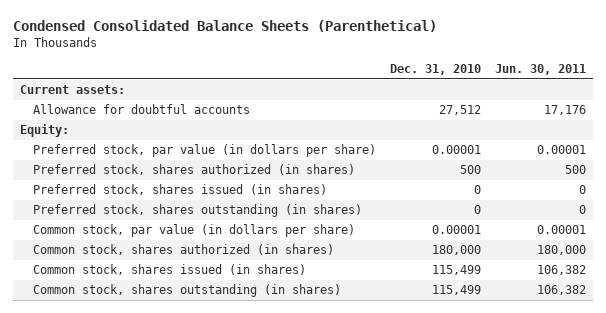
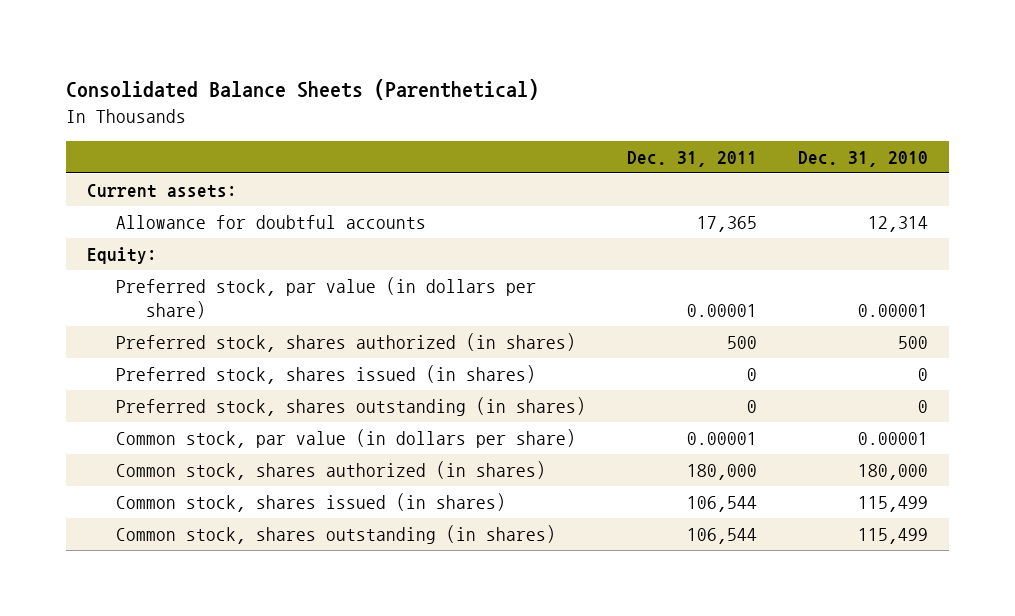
- Condensed Consolidated Balance Sheets (Parenthetical)
+ Consolidated Balance Sheets (Parenthetical)
- | Dec. 31, 2010 | Jun. 30, 2011
+ | Dec. 31, 2011 | Dec. 31, 2010
- Allowance for doubtful accounts | 27,512 | 17,176
+ Allowance for doubtful accounts | 17,365 | 12,314

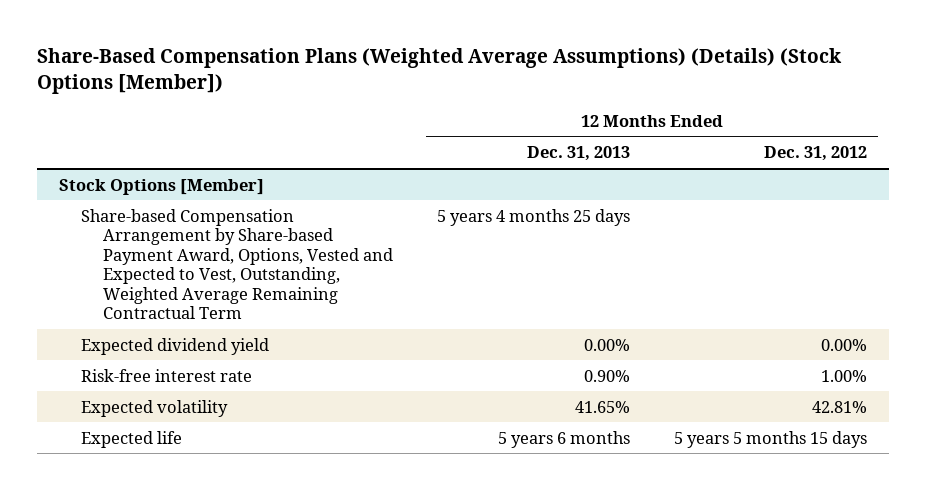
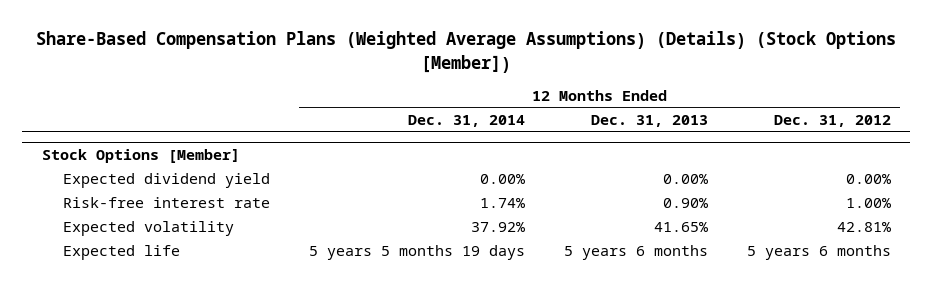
- | 12 Months Ended Dec. 31, 2013 | 12 Months Ended Dec. 31, 2012
+ | 12 Months Ended Dec. 31, 2014 | 12 Months Ended Dec. 31, 2013 | 12 Months Ended Dec. 31, 2012
@ Stock Options [Member]
- Share-based Compensation Arrangement by Share-based Payment Award, Options, Vested and Expected to Vest, Outstanding, Weighted Average Remaining Contractual Term | 5 years 4 months 25 days |
- Expected life | 5 years 6 months | 5 years 5 months 15 days
+ Expected life | 5 years 5 months 19 days | 5 years 6 months | 5 years 6 months

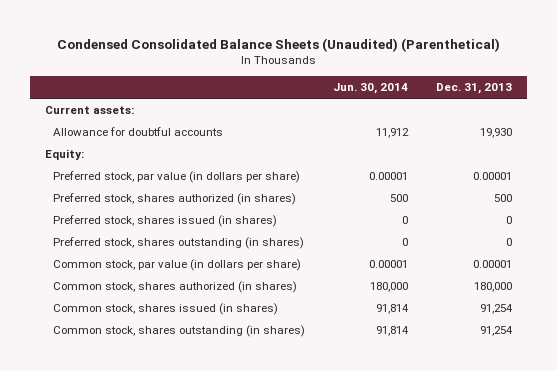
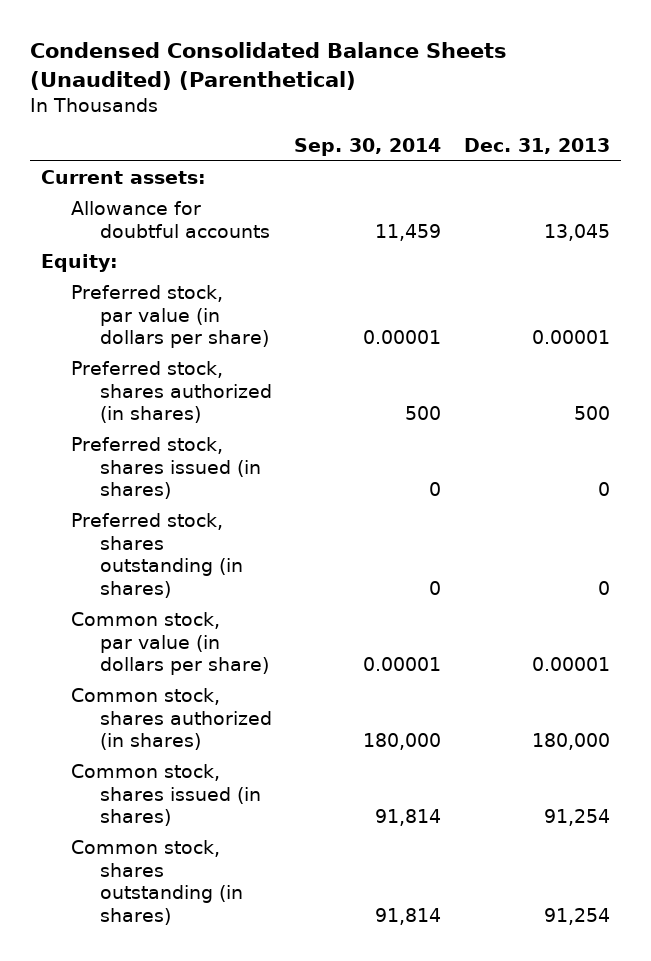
- | Jun. 30, 2014 | Dec. 31, 2013
+ | Sep. 30, 2014 | Dec. 31, 2013
- Allowance for doubtful accounts | 11,912 | 19,930
+ Allowance for doubtful accounts | 11,459 | 13,045

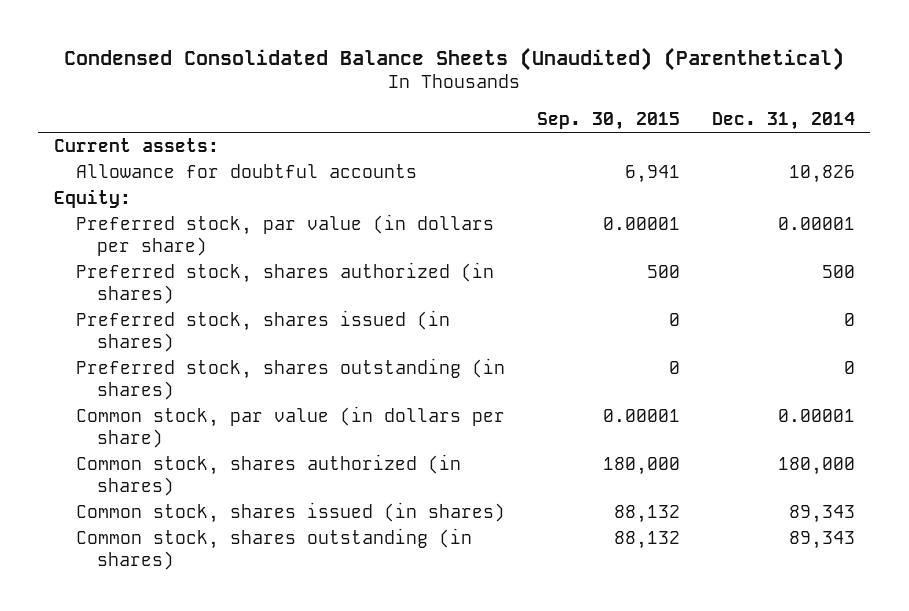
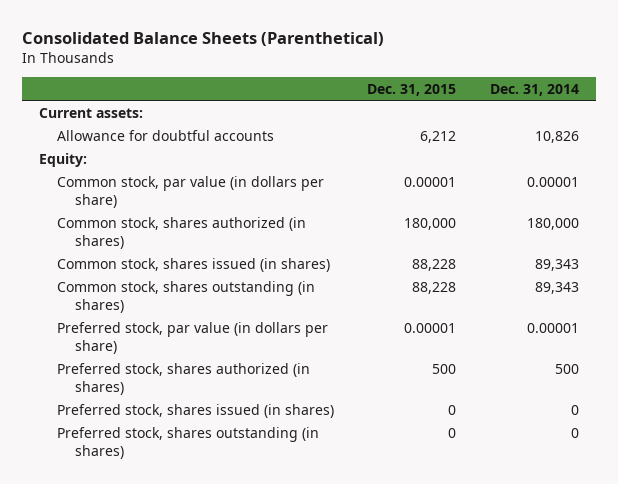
- Condensed Consolidated Balance Sheets (Unaudited) (Parenthetical)
+ Consolidated Balance Sheets (Parenthetical)
- | Sep. 30, 2015 | Dec. 31, 2014
+ | Dec. 31, 2015 | Dec. 31, 2014
moved down: Preferred stock, par value (in dollars per share) | 0.00001 | 0.00001
moved down: Preferred stock, shares authorized (in shares) | 500 | 500
moved down: Preferred stock, shares issued (in shares) | 0 | 0
moved down: Preferred stock, shares outstanding (in shares) | 0 | 0

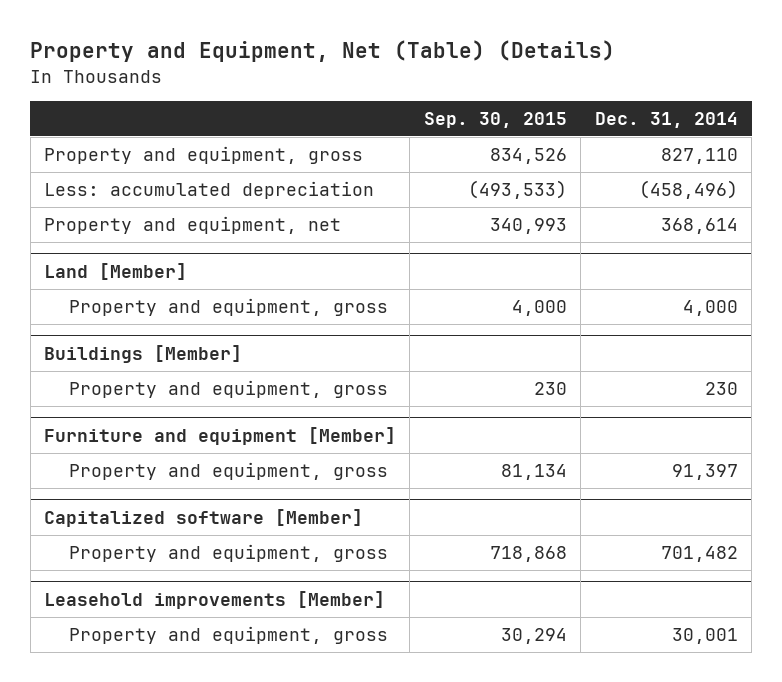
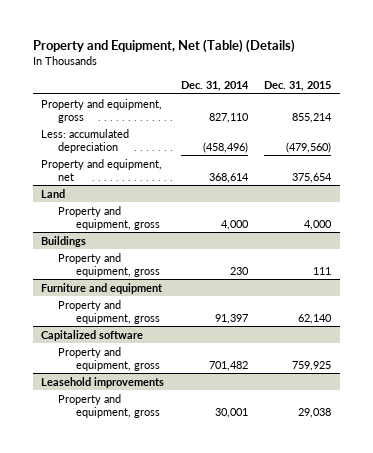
- | Sep. 30, 2015 | Dec. 31, 2014
+ | Dec. 31, 2014 | Dec. 31, 2015
- Land [Member]
+ Land
- Buildings [Member]
+ Buildings
- Furniture and equipment [Member]
+ Furniture and equipment
- Capitalized software [Member]
+ Capitalized software
- Leasehold improvements [Member]
+ Leasehold improvements

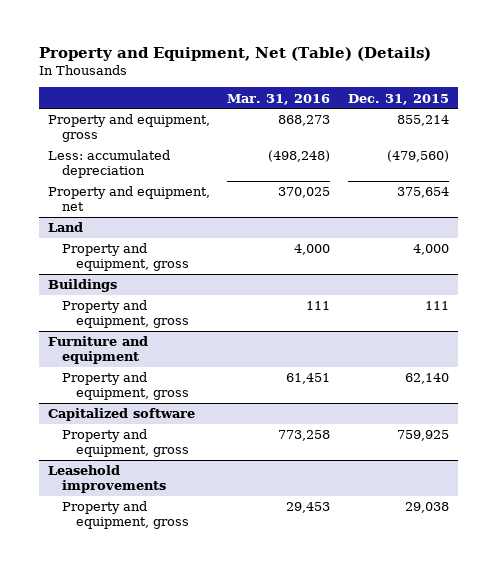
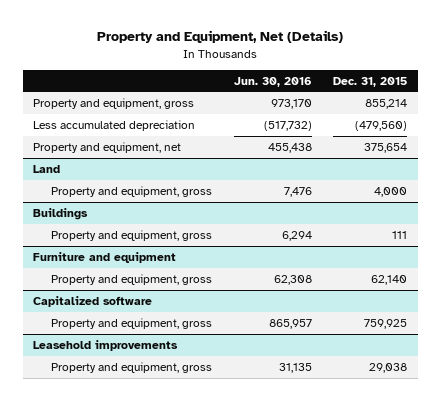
- Property and Equipment, Net (Table) (Details)
+ Property and Equipment, Net (Details)
- | Mar. 31, 2016 | Dec. 31, 2015
+ | Jun. 30, 2016 | Dec. 31, 2015
- Less: accumulated depreciation | (498,248) | (479,560)
+ Less accumulated depreciation | (517,732) | (479,560)

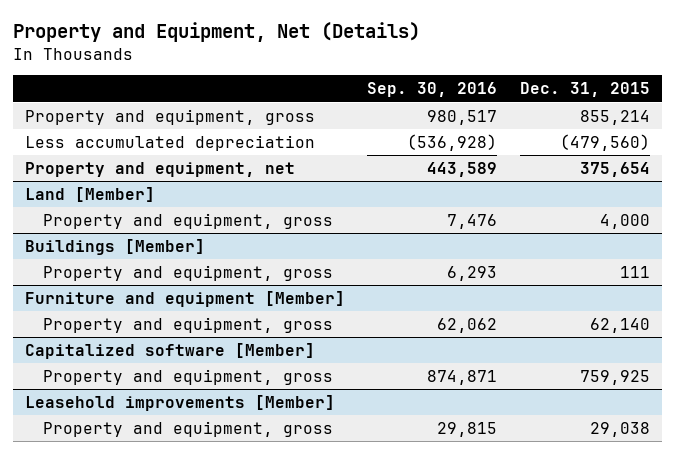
- | Jun. 30, 2016 | Dec. 31, 2015
+ | Sep. 30, 2016 | Dec. 31, 2015
- Land
+ Land [Member]
- Buildings
+ Buildings [Member]
- Furniture and equipment
+ Furniture and equipment [Member]
- Capitalized software
+ Capitalized software [Member]
- Leasehold improvements
+ Leasehold improvements [Member]

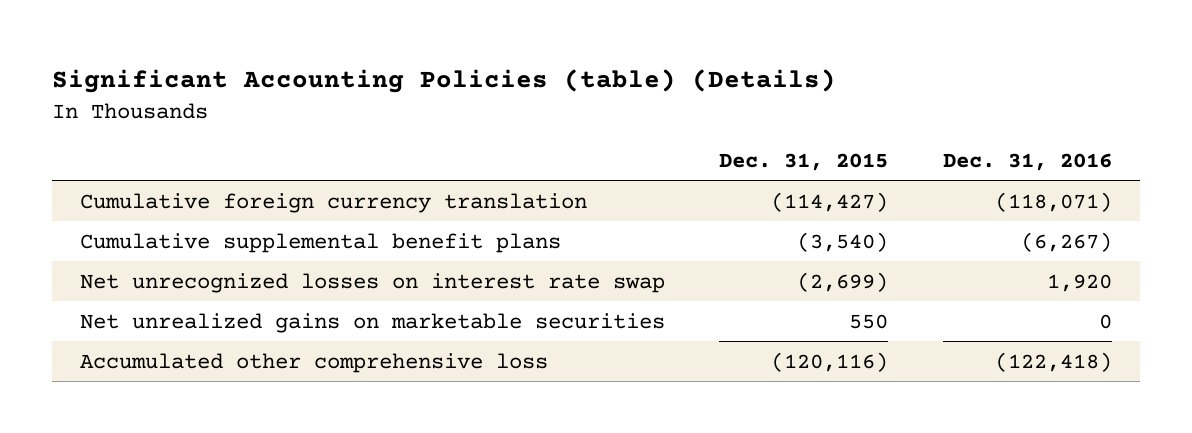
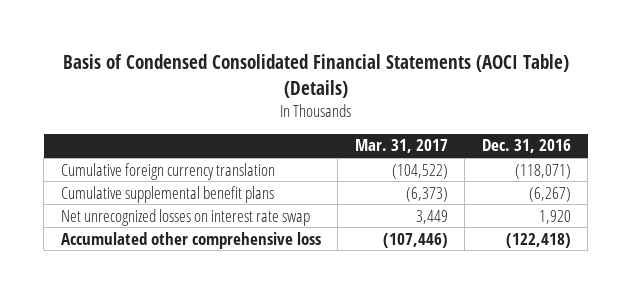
- Significant Accounting Policies (table) (Details)
+ Basis of Condensed Consolidated Financial Statements (AOCI Table) (Details)
- | Dec. 31, 2015 | Dec. 31, 2016
+ | Mar. 31, 2017 | Dec. 31, 2016
- Net unrealized gains on marketable securities | 550 | 0

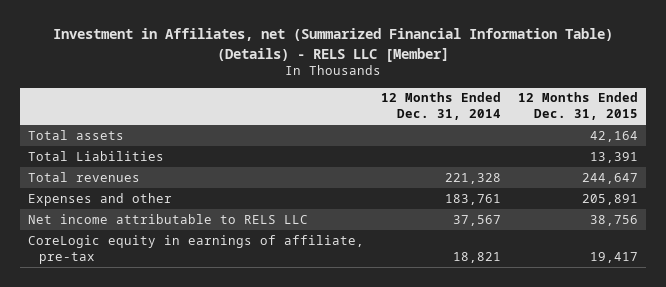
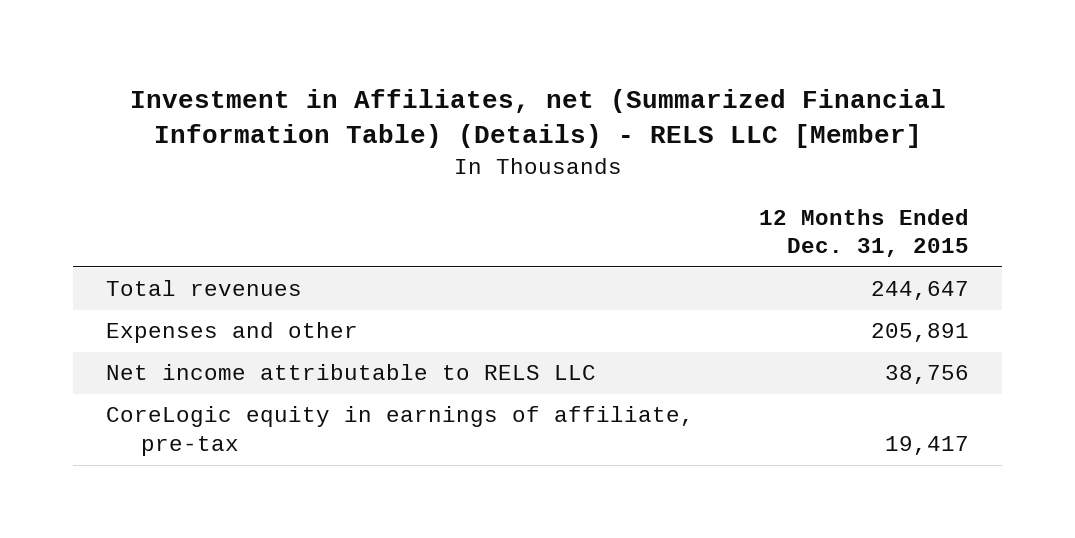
- | 12 Months Ended Dec. 31, 2014 | 12 Months Ended Dec. 31, 2015
+ | 12 Months Ended Dec. 31, 2015
- Total assets | | 42,164
- Total Liabilities | | 13,391

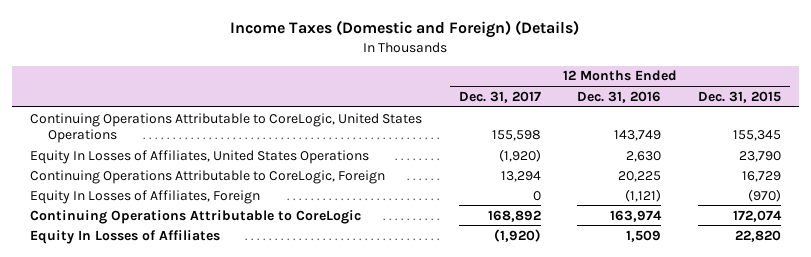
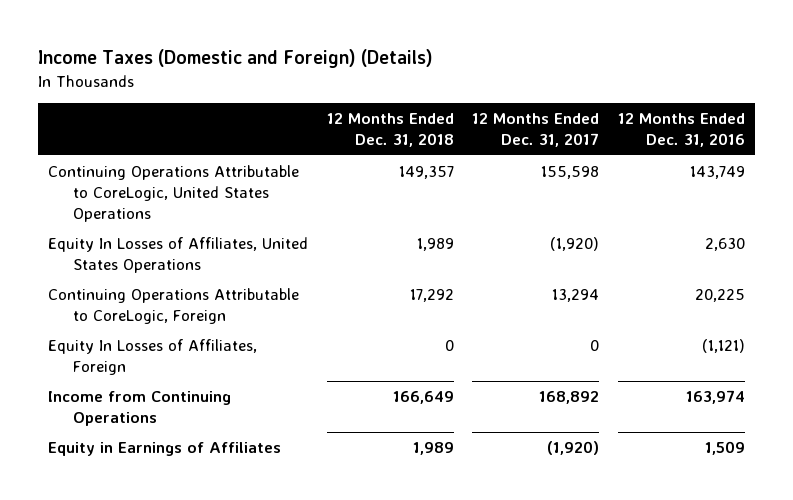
- | 12 Months Ended Dec. 31, 2017 | 12 Months Ended Dec. 31, 2016 | 12 Months Ended Dec. 31, 2015
+ | 12 Months Ended Dec. 31, 2018 | 12 Months Ended Dec. 31, 2017 | 12 Months Ended Dec. 31, 2016
- Continuing Operations Attributable to CoreLogic | 168,892 | 163,974 | 172,074
- Equity In Losses of Affiliates | (1,920) | 1,509 | 22,820
+ Income from Continuing Operations | 166,649 | 168,892 | 163,974
+ Equity in Earnings of Affiliates | 1,989 | (1,920) | 1,509

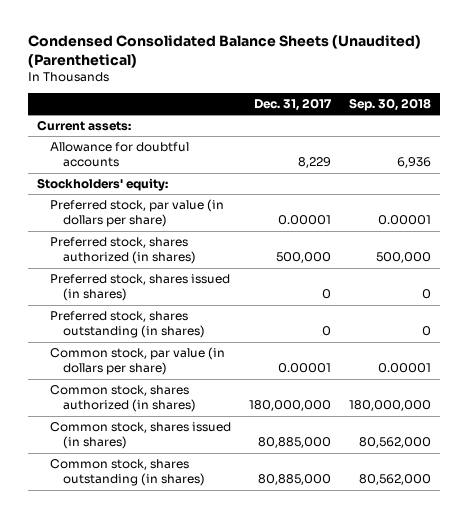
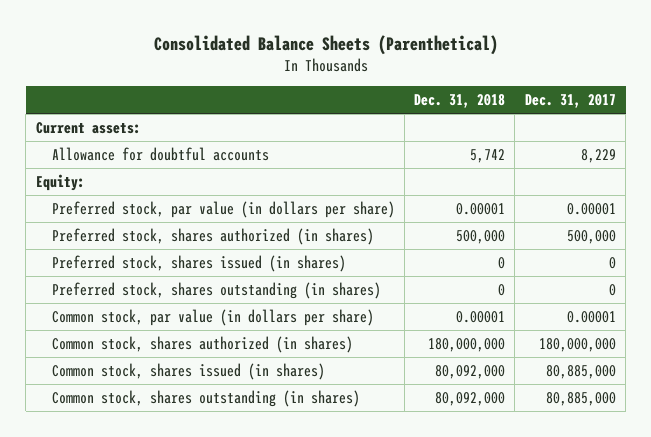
- Condensed Consolidated Balance Sheets (Unaudited) (Parenthetical)
+ Consolidated Balance Sheets (Parenthetical)
- | Dec. 31, 2017 | Sep. 30, 2018
+ | Dec. 31, 2018 | Dec. 31, 2017
- Stockholders' equity:
+ Equity:

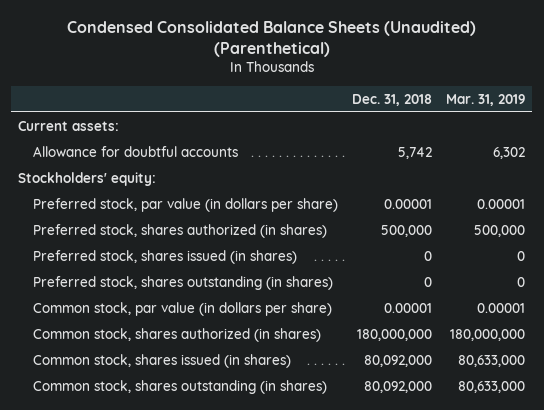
- Consolidated Balance Sheets (Parenthetical)
+ Condensed Consolidated Balance Sheets (Unaudited) (Parenthetical)
- | Dec. 31, 2018 | Dec. 31, 2017
+ | Dec. 31, 2018 | Mar. 31, 2019
- Equity:
+ Stockholders' equity:

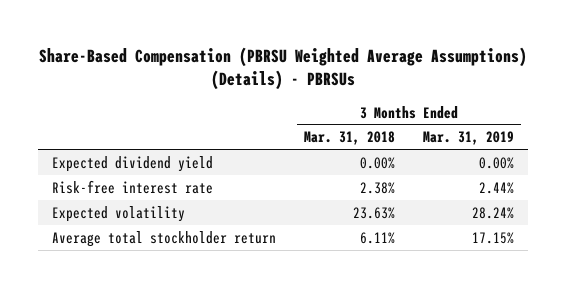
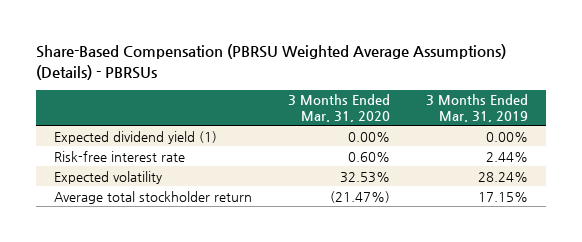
- | 3 Months Ended Mar. 31, 2018 | 3 Months Ended Mar. 31, 2019
+ | 3 Months Ended Mar. 31, 2020 | 3 Months Ended Mar. 31, 2019
- Expected dividend yield | 0.00% | 0.00%
+ Expected dividend yield (1) | 0.00% | 0.00%

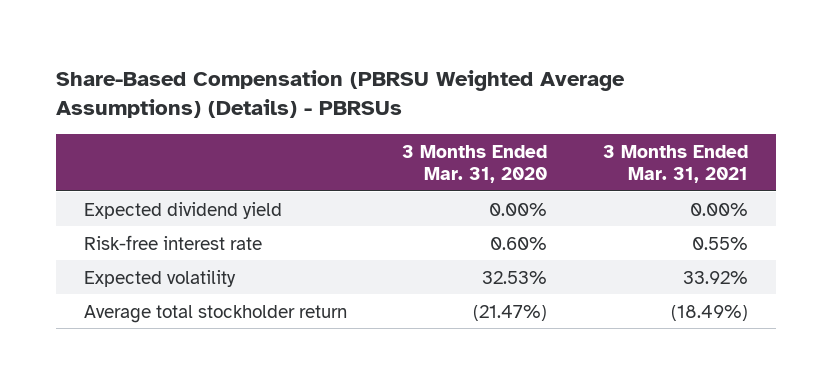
- | 3 Months Ended Mar. 31, 2020 | 3 Months Ended Mar. 31, 2019
+ | 3 Months Ended Mar. 31, 2020 | 3 Months Ended Mar. 31, 2021
- Expected dividend yield (1) | 0.00% | 0.00%
+ Expected dividend yield | 0.00% | 0.00%

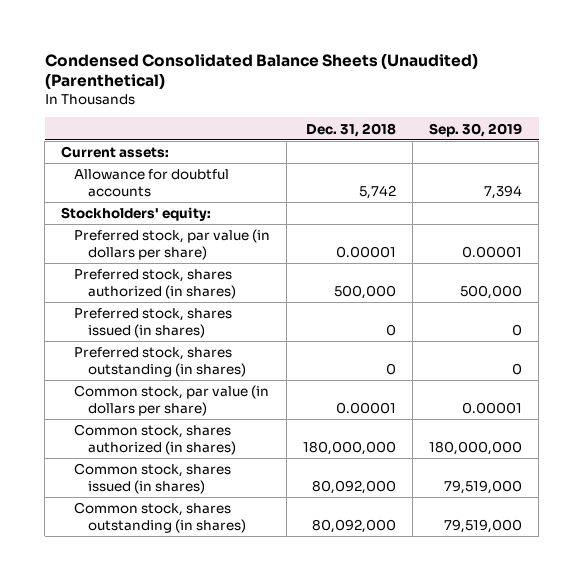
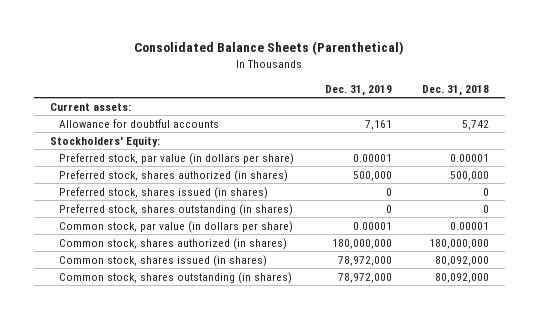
- Condensed Consolidated Balance Sheets (Unaudited) (Parenthetical)
+ Consolidated Balance Sheets (Parenthetical)
- | Dec. 31, 2018 | Sep. 30, 2019
+ | Dec. 31, 2019 | Dec. 31, 2018
- Stockholders' equity:
+ Stockholders' Equity:

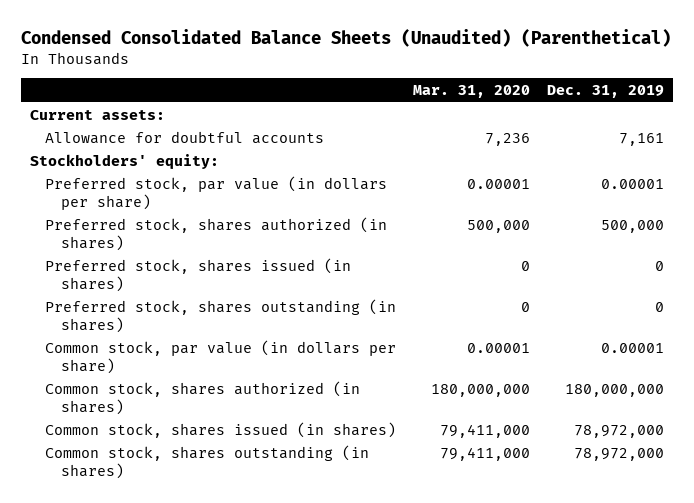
- Consolidated Balance Sheets (Parenthetical)
+ Condensed Consolidated Balance Sheets (Unaudited) (Parenthetical)
- | Dec. 31, 2019 | Dec. 31, 2018
+ | Mar. 31, 2020 | Dec. 31, 2019
- Stockholders' Equity:
+ Stockholders' equity:

